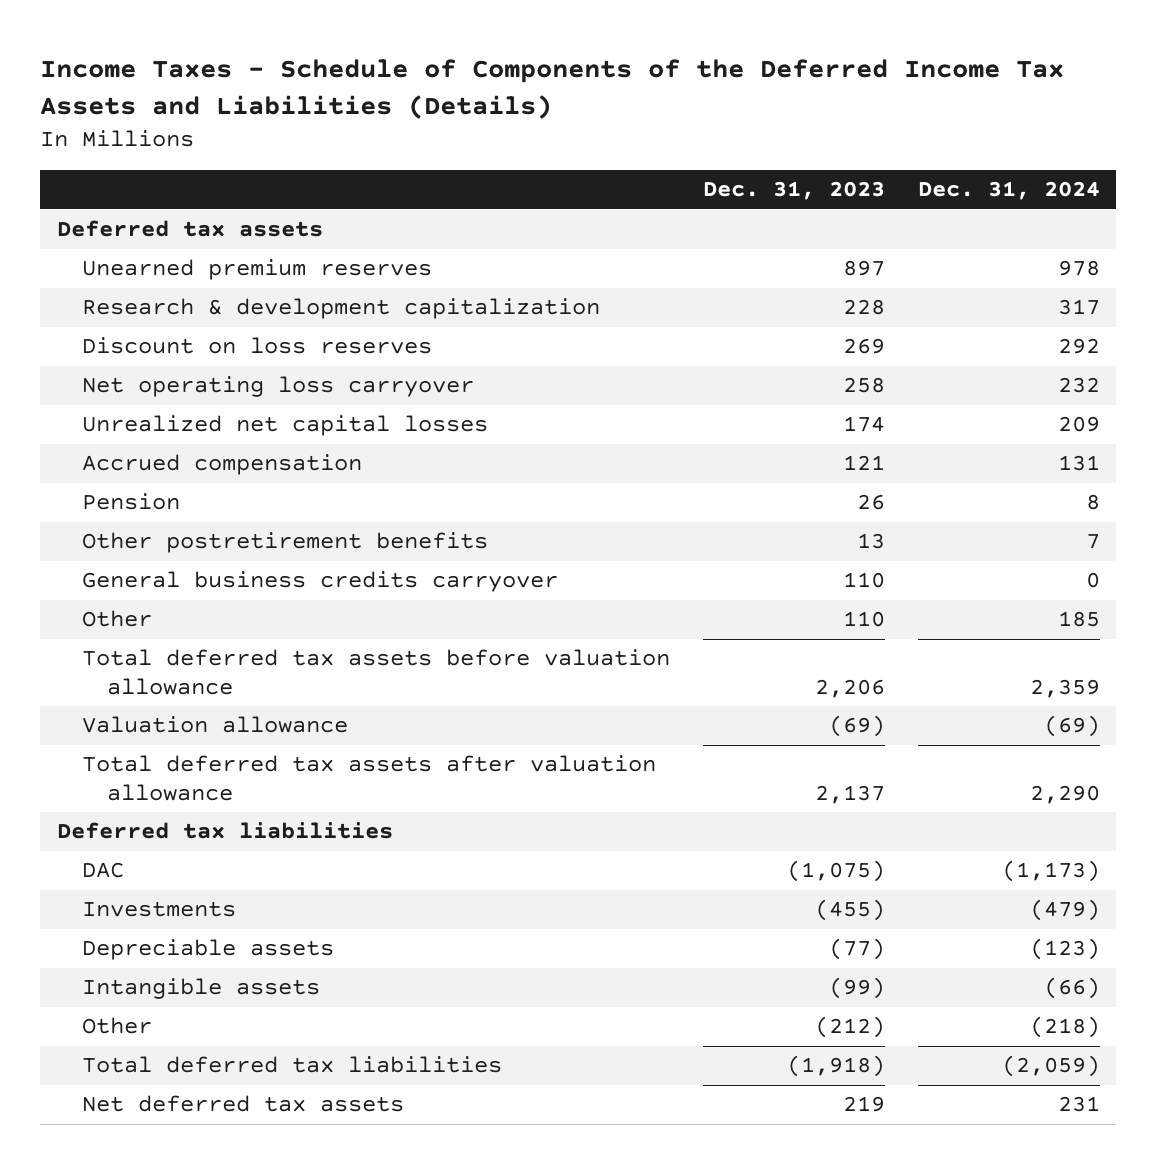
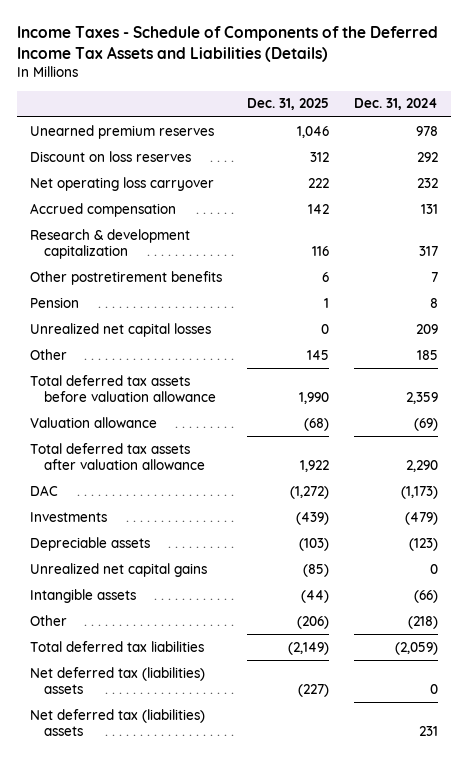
- | Dec. 31, 2023 | Dec. 31, 2024
+ | Dec. 31, 2025 | Dec. 31, 2024
- Deferred tax assets
moved down: Research & development capitalization | 116 | 317
- General business credits carryover | 110 | 0
moved down: Pension | 1 | 8
moved down: Unrealized net capital losses | 0 | 209
- Deferred tax liabilities
+ Unrealized net capital gains | (85) | 0
- Net deferred tax assets | 219 | 231
+ Net deferred tax (liabilities) assets | (227) | 0
+ Net deferred tax (liabilities) assets | | 231

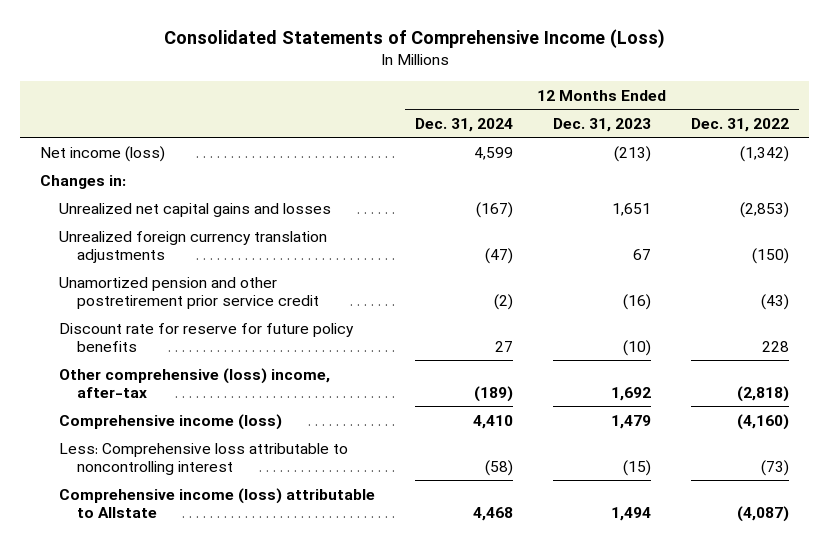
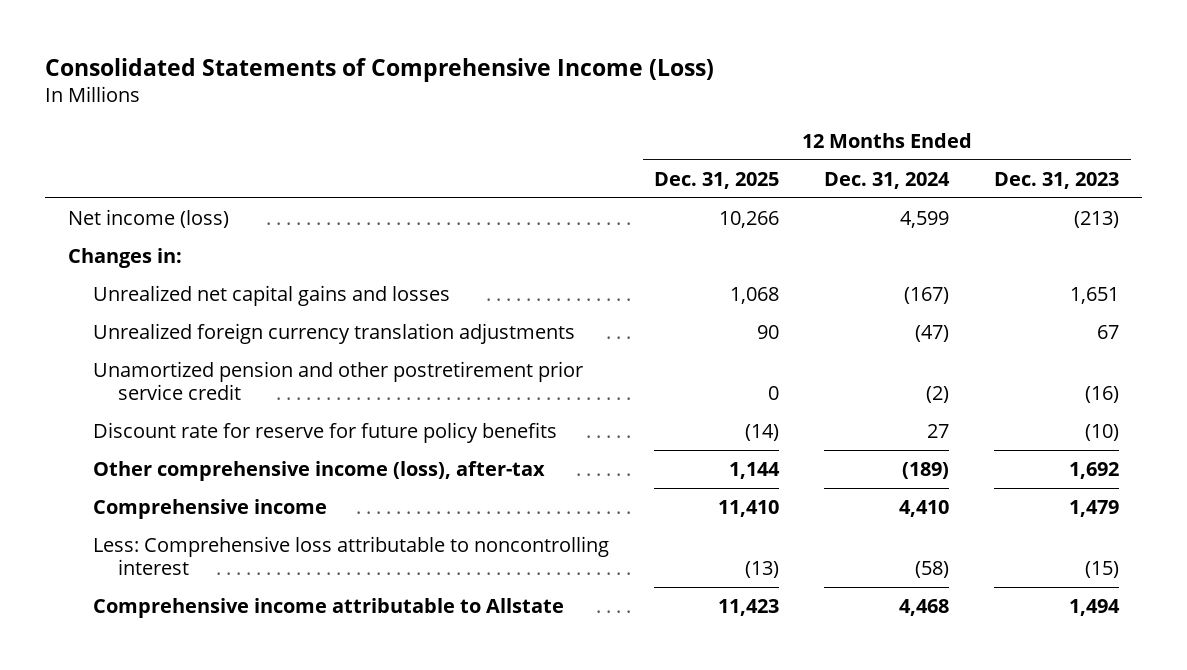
- | 12 Months Ended Dec. 31, 2024 | 12 Months Ended Dec. 31, 2023 | 12 Months Ended Dec. 31, 2022
+ | 12 Months Ended Dec. 31, 2025 | 12 Months Ended Dec. 31, 2024 | 12 Months Ended Dec. 31, 2023
- Other comprehensive (loss) income, after-tax | (189) | 1,692 | (2,818)
- Comprehensive income (loss) | 4,410 | 1,479 | (4,160)
+ Other comprehensive income (loss), after-tax | 1,144 | (189) | 1,692
+ Comprehensive income | 11,410 | 4,410 | 1,479
- Comprehensive income (loss) attributable to Allstate | 4,468 | 1,494 | (4,087)
+ Comprehensive income attributable to Allstate | 11,423 | 4,468 | 1,494

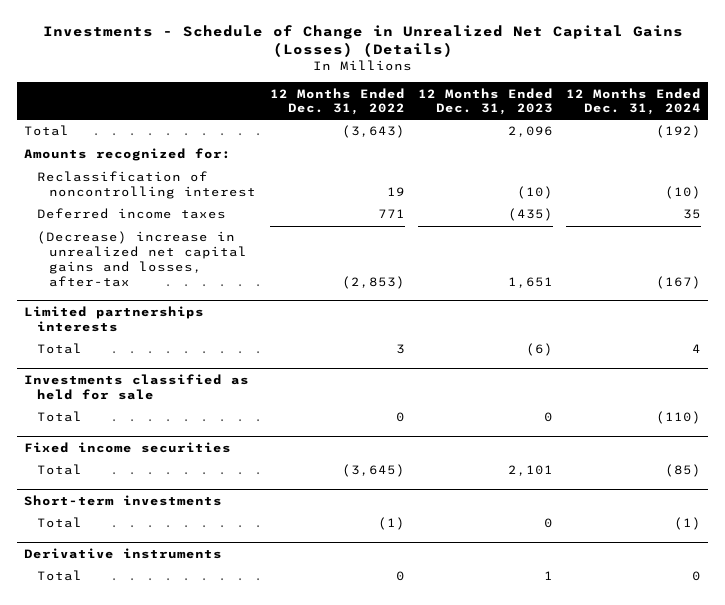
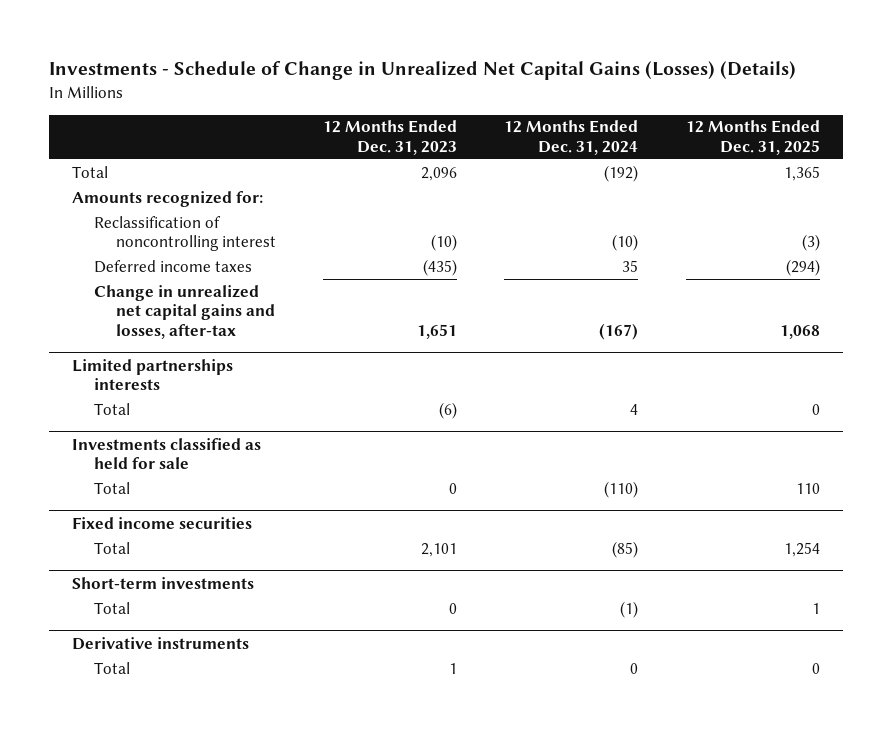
- | 12 Months Ended Dec. 31, 2022 | 12 Months Ended Dec. 31, 2023 | 12 Months Ended Dec. 31, 2024
+ | 12 Months Ended Dec. 31, 2023 | 12 Months Ended Dec. 31, 2024 | 12 Months Ended Dec. 31, 2025
- (Decrease) increase in unrealized net capital gains and losses, after-tax | (2,853) | 1,651 | (167)
+ Change in unrealized net capital gains and losses, after-tax | 1,651 | (167) | 1,068

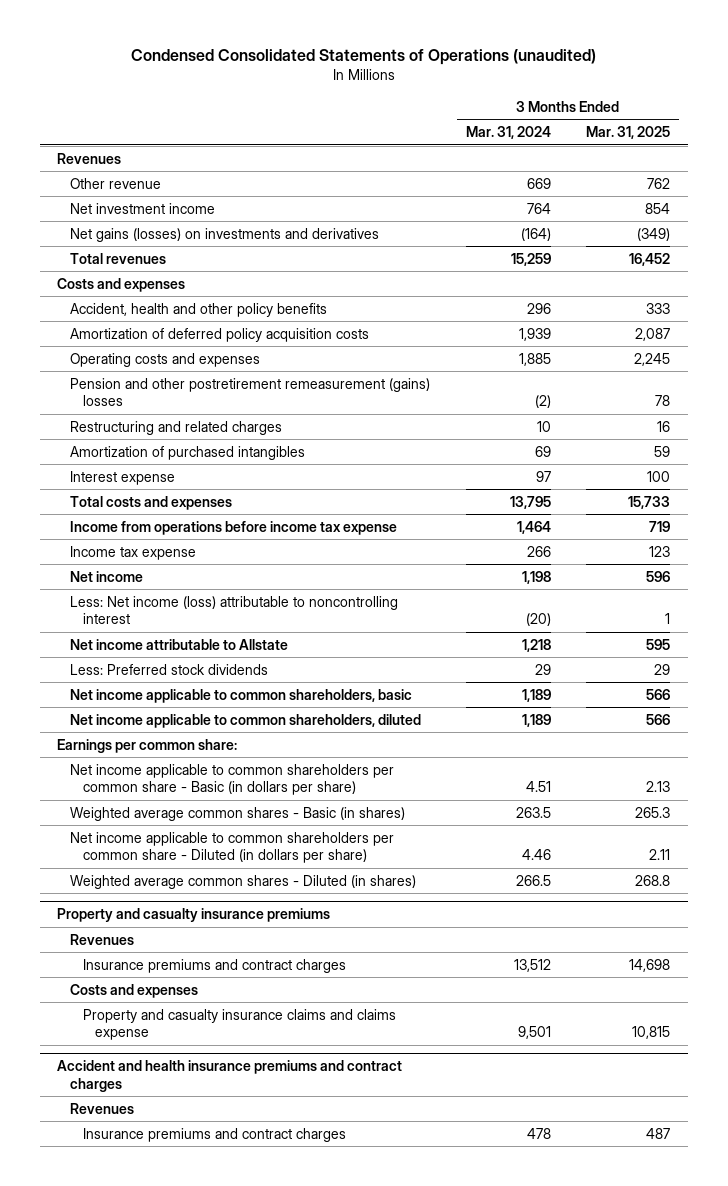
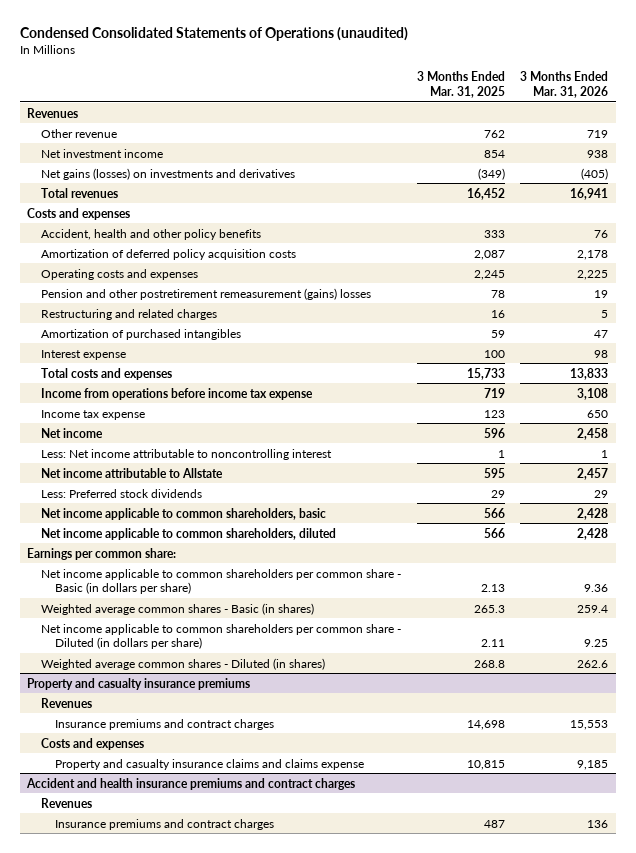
- | 3 Months Ended Mar. 31, 2024 | 3 Months Ended Mar. 31, 2025
+ | 3 Months Ended Mar. 31, 2025 | 3 Months Ended Mar. 31, 2026
- Less: Net income (loss) attributable to noncontrolling interest | (20) | 1
+ Less: Net income attributable to noncontrolling interest | 1 | 1

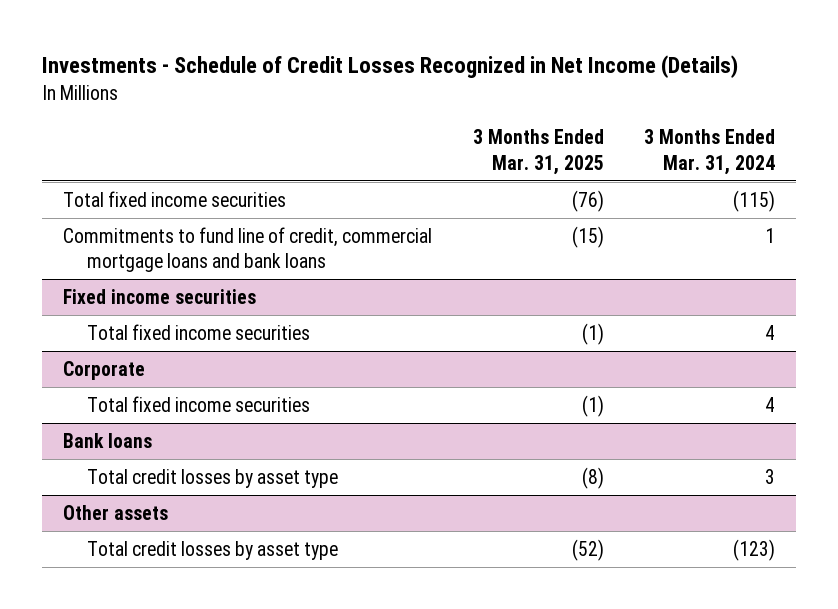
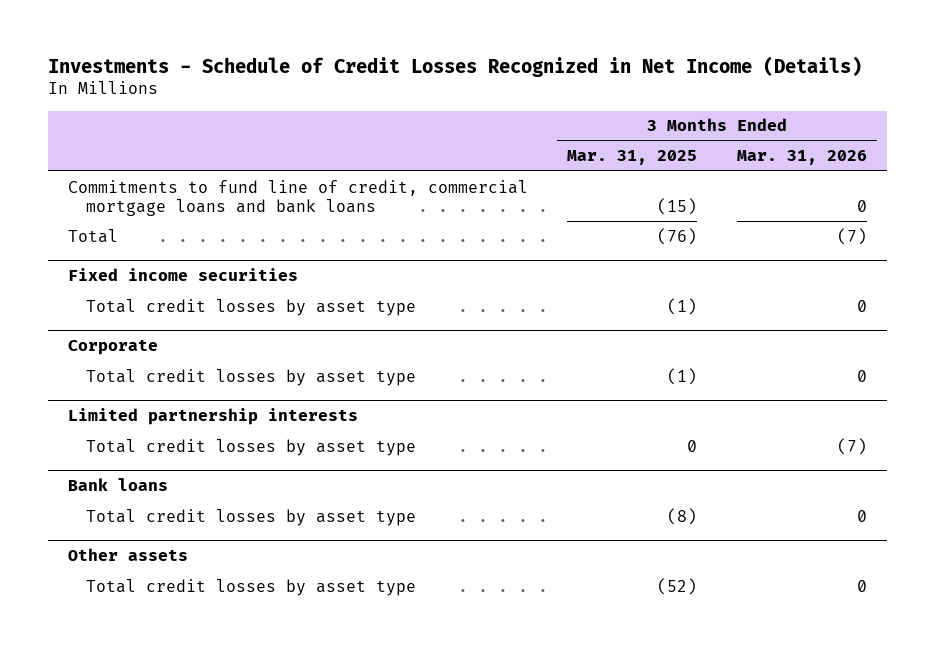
- | 3 Months Ended Mar. 31, 2025 | 3 Months Ended Mar. 31, 2024
+ | 3 Months Ended Mar. 31, 2025 | 3 Months Ended Mar. 31, 2026
- Total fixed income securities | (76) | (115)
+ Total | (76) | (7)
@ Fixed income securities
- Total fixed income securities | (1) | 4
+ Total credit losses by asset type | (1) | 0
@ Corporate
- Total fixed income securities | (1) | 4
+ Total credit losses by asset type | (1) | 0
+ Limited partnership interests
+ Total credit losses by asset type | 0 | (7)

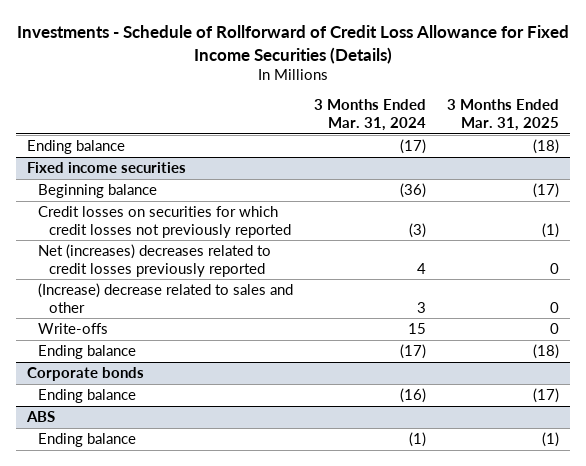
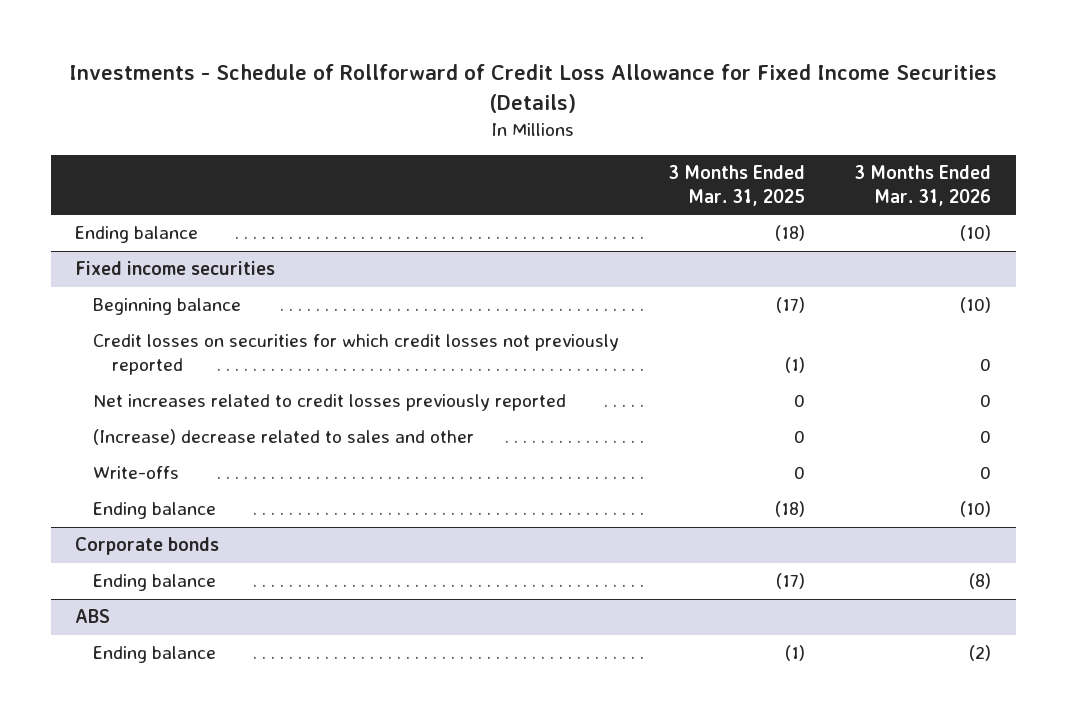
- | 3 Months Ended Mar. 31, 2024 | 3 Months Ended Mar. 31, 2025
+ | 3 Months Ended Mar. 31, 2025 | 3 Months Ended Mar. 31, 2026
@ Fixed income securities
- Net (increases) decreases related to credit losses previously reported | 4 | 0
+ Net increases related to credit losses previously reported | 0 | 0

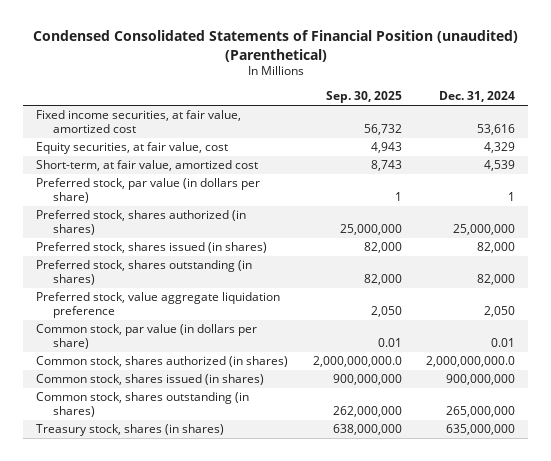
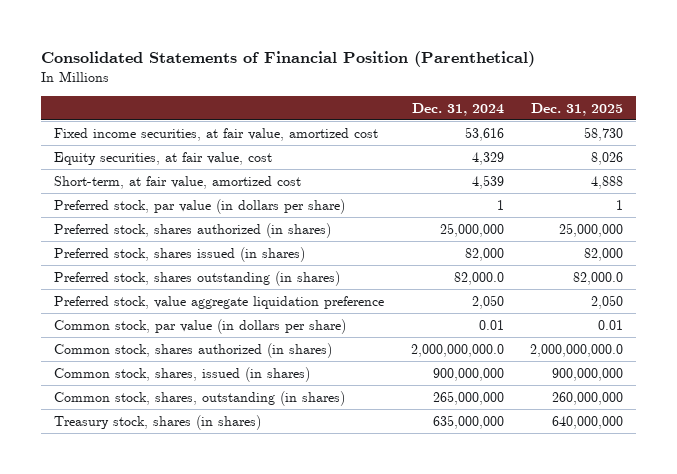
- Condensed Consolidated Statements of Financial Position (unaudited) (Parenthetical)
+ Consolidated Statements of Financial Position (Parenthetical)
- | Sep. 30, 2025 | Dec. 31, 2024
+ | Dec. 31, 2024 | Dec. 31, 2025
- Preferred stock, shares outstanding (in shares) | 82,000 | 82,000
+ Preferred stock, shares outstanding (in shares) | 82,000.0 | 82,000.0
- Common stock, shares issued (in shares) | 900,000,000 | 900,000,000
- Common stock, shares outstanding (in shares) | 262,000,000 | 265,000,000
+ Common stock, shares, issued (in shares) | 900,000,000 | 900,000,000
+ Common stock, shares, outstanding (in shares) | 265,000,000 | 260,000,000

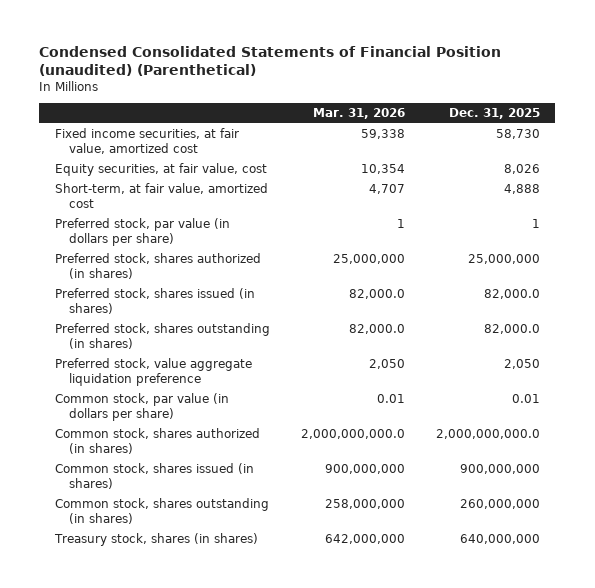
- Consolidated Statements of Financial Position (Parenthetical)
+ Condensed Consolidated Statements of Financial Position (unaudited) (Parenthetical)
- | Dec. 31, 2024 | Dec. 31, 2025
+ | Mar. 31, 2026 | Dec. 31, 2025
- Preferred stock, shares issued (in shares) | 82,000 | 82,000
+ Preferred stock, shares issued (in shares) | 82,000.0 | 82,000.0
- Common stock, shares, issued (in shares) | 900,000,000 | 900,000,000
- Common stock, shares, outstanding (in shares) | 265,000,000 | 260,000,000
+ Common stock, shares issued (in shares) | 900,000,000 | 900,000,000
+ Common stock, shares outstanding (in shares) | 258,000,000 | 260,000,000

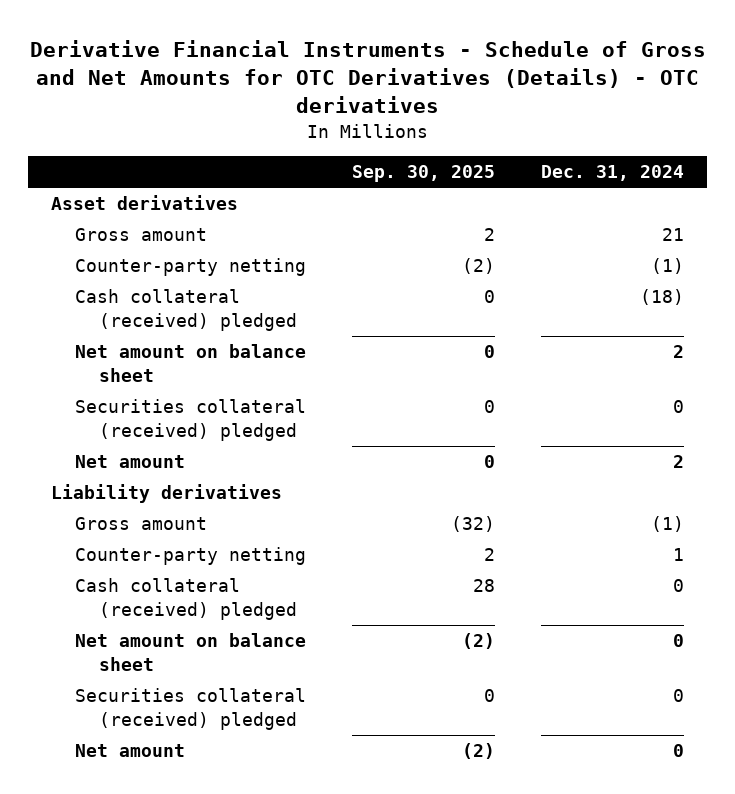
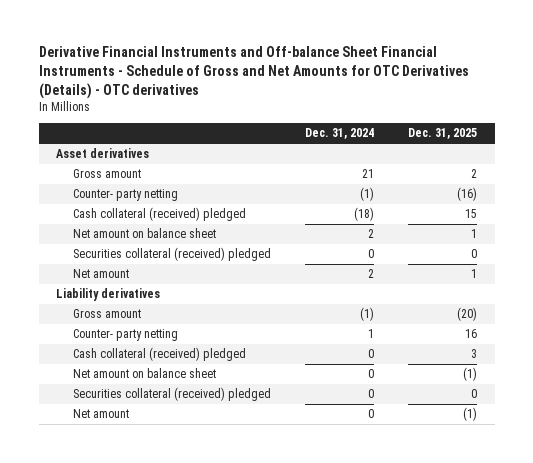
- Derivative Financial Instruments - Schedule of Gross and Net Amounts for OTC Derivatives (Details) - OTC derivatives
+ Derivative Financial Instruments and Off-balance Sheet Financial Instruments - Schedule of Gross and Net Amounts for OTC Derivatives (Details) - OTC derivatives
- | Sep. 30, 2025 | Dec. 31, 2024
+ | Dec. 31, 2024 | Dec. 31, 2025
- Counter-party netting | (2) | (1)
+ Counter- party netting | (1) | (16)
- Counter-party netting | 2 | 1
+ Counter- party netting | 1 | 16

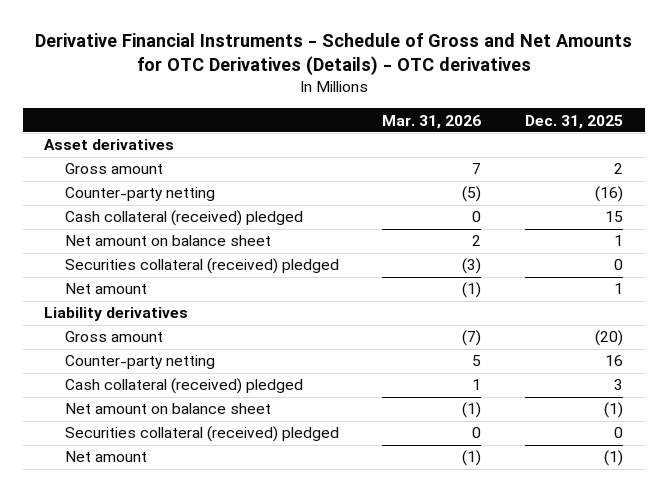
- Derivative Financial Instruments and Off-balance Sheet Financial Instruments - Schedule of Gross and Net Amounts for OTC Derivatives (Details) - OTC derivatives
+ Derivative Financial Instruments - Schedule of Gross and Net Amounts for OTC Derivatives (Details) - OTC derivatives
- | Dec. 31, 2024 | Dec. 31, 2025
+ | Mar. 31, 2026 | Dec. 31, 2025
- Counter- party netting | (1) | (16)
+ Counter-party netting | (5) | (16)
- Counter- party netting | 1 | 16
+ Counter-party netting | 5 | 16

